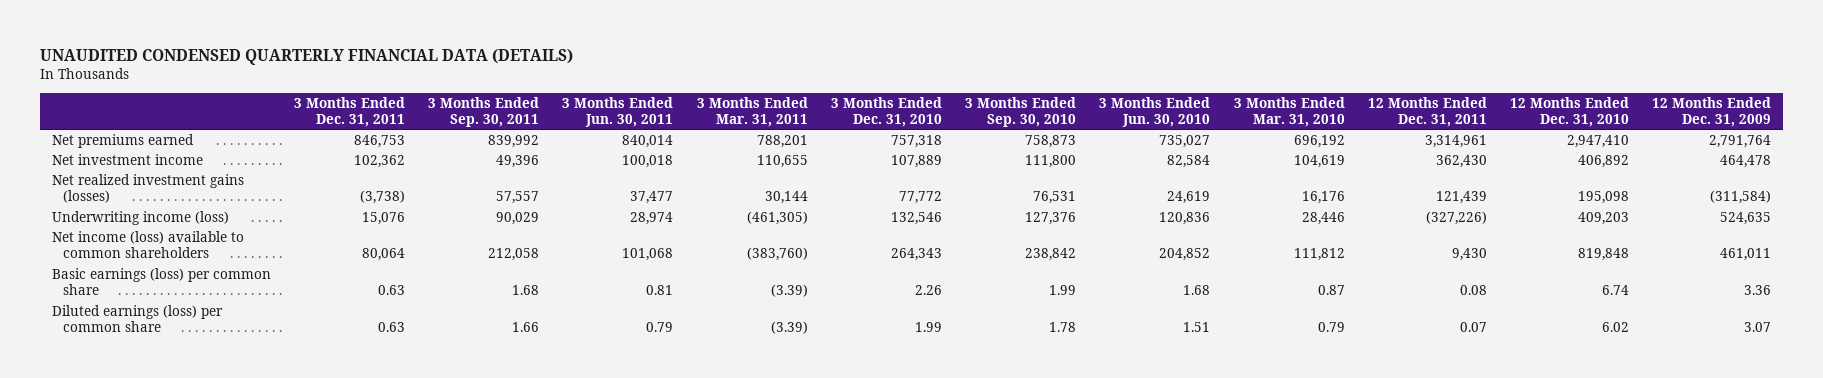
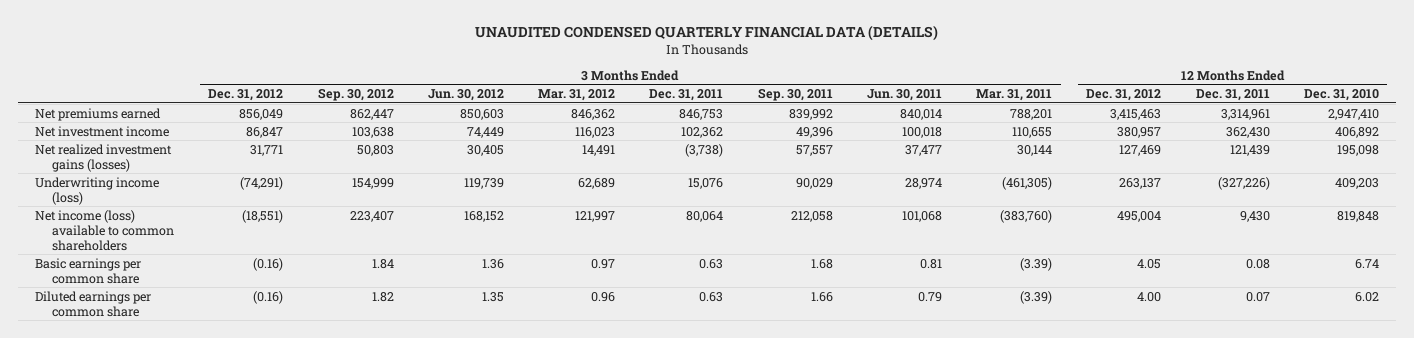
- | 3 Months Ended Dec. 31, 2011 | 3 Months Ended Sep. 30, 2011 | 3 Months Ended Jun. 30, 2011 | 3 Months Ended Mar. 31, 2011 | 3 Months Ended Dec. 31, 2010 | 3 Months Ended Sep. 30, 2010 | 3 Months Ended Jun. 30, 2010 | 3 Months Ended Mar. 31, 2010 | 12 Months Ended Dec. 31, 2011 | 12 Months Ended Dec. 31, 2010 | 12 Months Ended Dec. 31, 2009
+ | 3 Months Ended Dec. 31, 2012 | 3 Months Ended Sep. 30, 2012 | 3 Months Ended Jun. 30, 2012 | 3 Months Ended Mar. 31, 2012 | 3 Months Ended Dec. 31, 2011 | 3 Months Ended Sep. 30, 2011 | 3 Months Ended Jun. 30, 2011 | 3 Months Ended Mar. 31, 2011 | 12 Months Ended Dec. 31, 2012 | 12 Months Ended Dec. 31, 2011 | 12 Months Ended Dec. 31, 2010
- Basic earnings (loss) per common share | 0.63 | 1.68 | 0.81 | (3.39) | 2.26 | 1.99 | 1.68 | 0.87 | 0.08 | 6.74 | 3.36
- Diluted earnings (loss) per common share | 0.63 | 1.66 | 0.79 | (3.39) | 1.99 | 1.78 | 1.51 | 0.79 | 0.07 | 6.02 | 3.07
+ Basic earnings per common share | (0.16) | 1.84 | 1.36 | 0.97 | 0.63 | 1.68 | 0.81 | (3.39) | 4.05 | 0.08 | 6.74
+ Diluted earnings per common share | (0.16) | 1.82 | 1.35 | 0.96 | 0.63 | 1.66 | 0.79 | (3.39) | 4.00 | 0.07 | 6.02

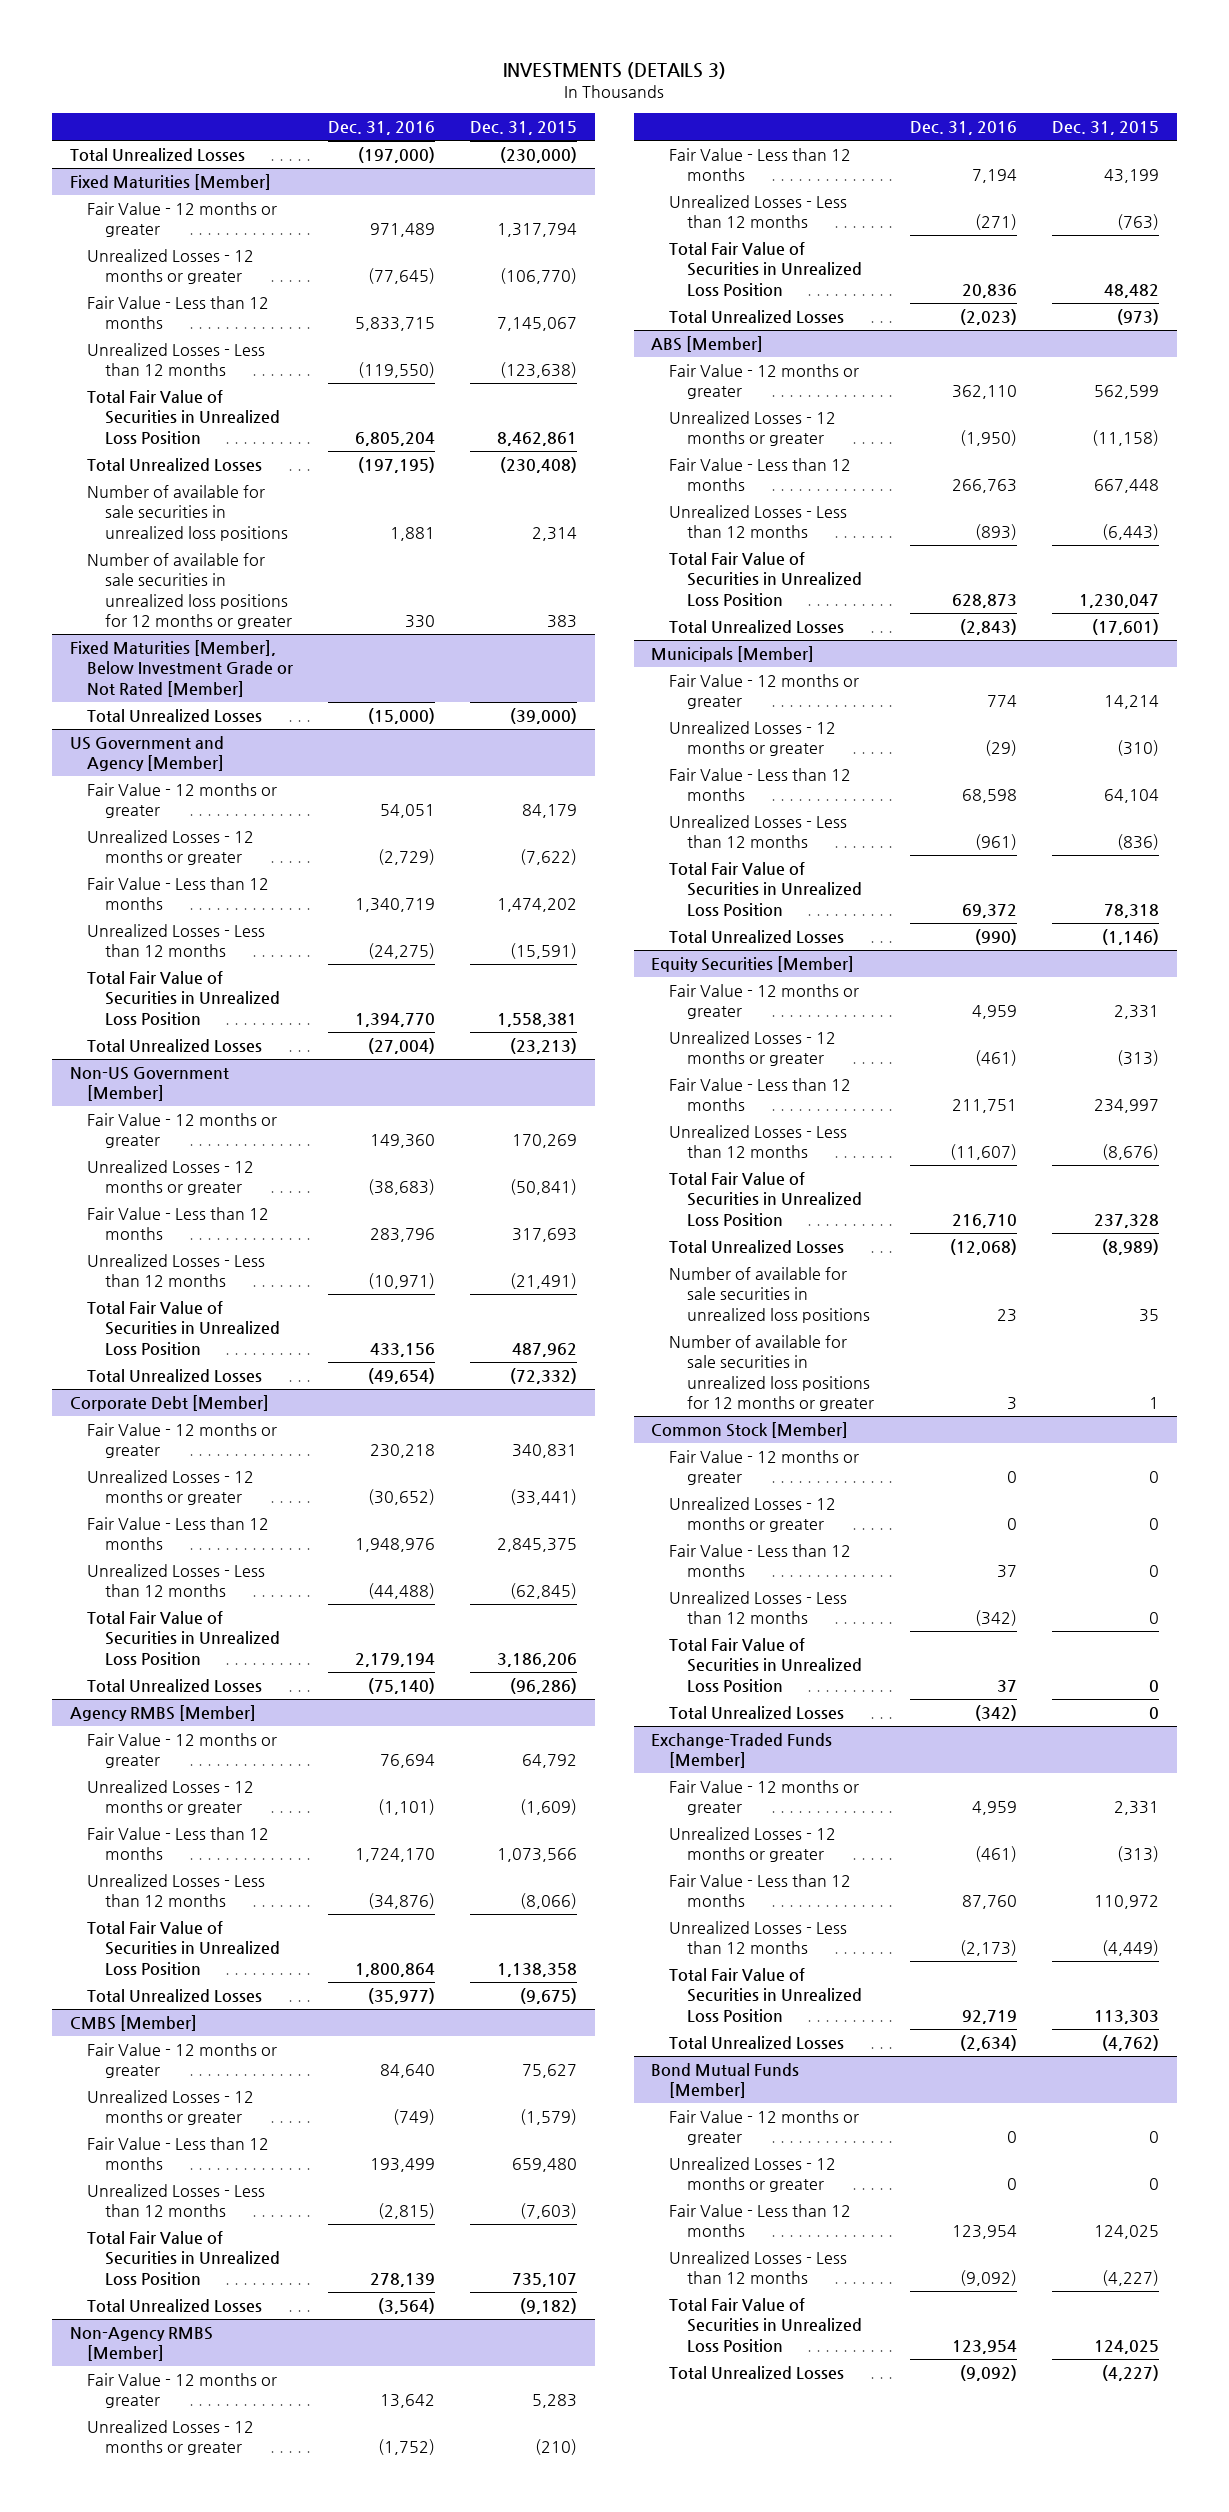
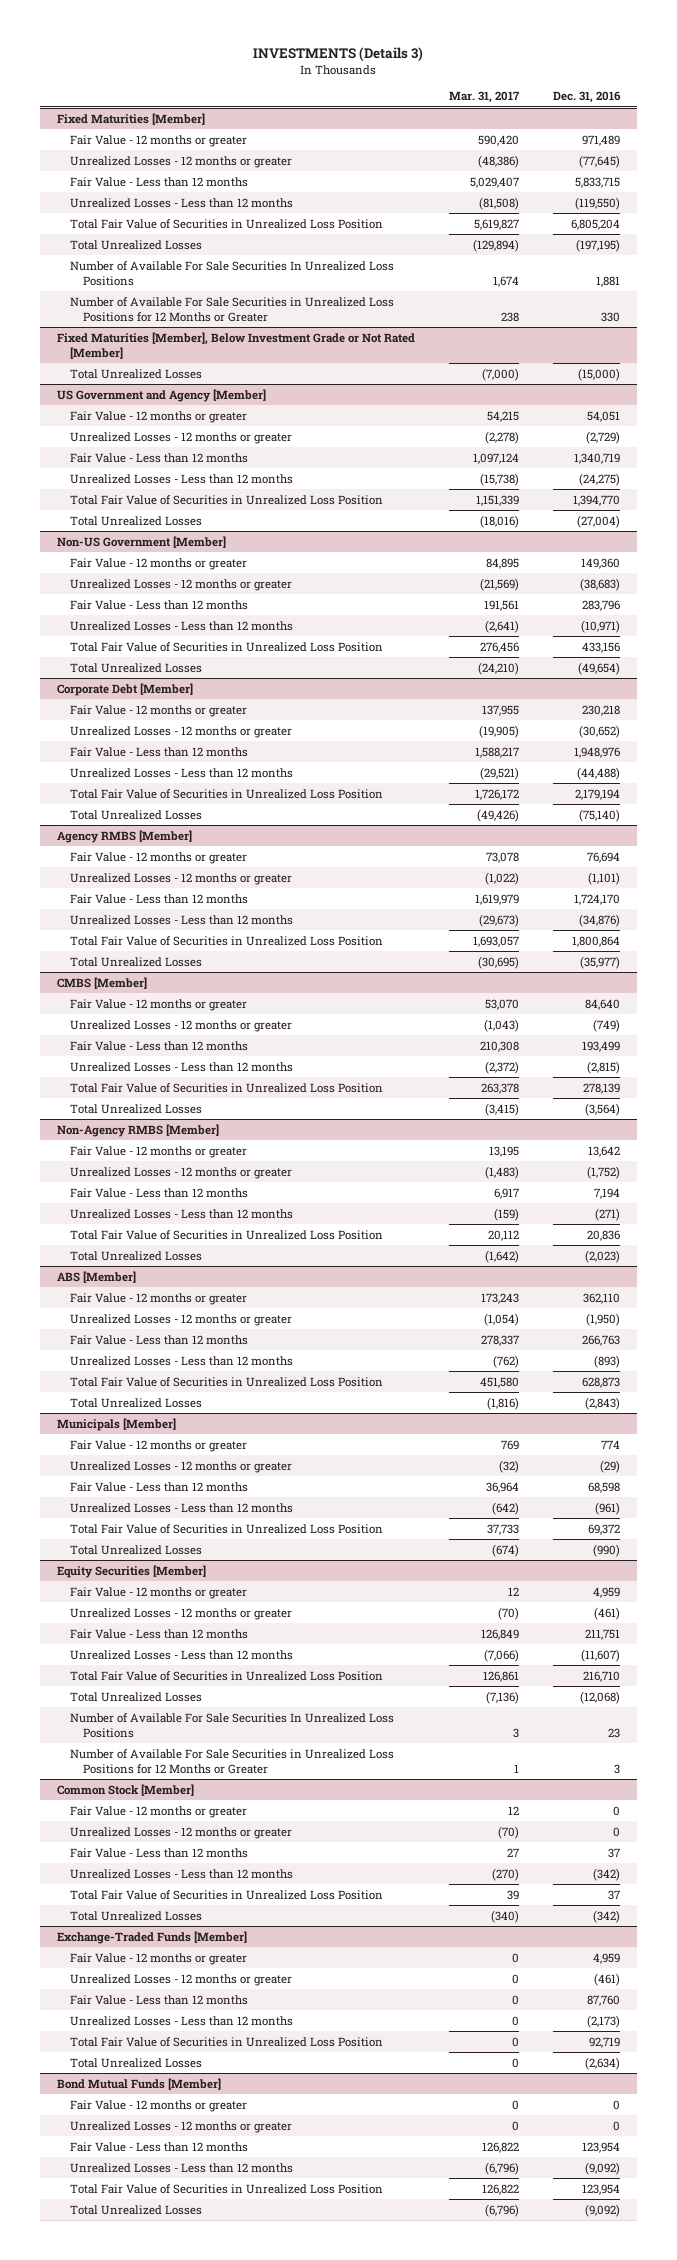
- INVESTMENTS (DETAILS 3)
+ INVESTMENTS (Details 3)
- | Dec. 31, 2016 | Dec. 31, 2015
+ | Mar. 31, 2017 | Dec. 31, 2016
- Total Unrealized Losses | (197,000) | (230,000)
@ Fixed Maturities [Member]
- Number of available for sale securities in unrealized loss positions | 1,881 | 2,314
- Number of available for sale securities in unrealized loss positions for 12 months or greater | 330 | 383
+ Number of Available For Sale Securities In Unrealized Loss Positions | 1,674 | 1,881
+ Number of Available For Sale Securities in Unrealized Loss Positions for 12 Months or Greater | 238 | 330
@ Equity Securities [Member]
- Number of available for sale securities in unrealized loss positions | 23 | 35
- Number of available for sale securities in unrealized loss positions for 12 months or greater | 3 | 1
+ Number of Available For Sale Securities In Unrealized Loss Positions | 3 | 23
+ Number of Available For Sale Securities in Unrealized Loss Positions for 12 Months or Greater | 1 | 3

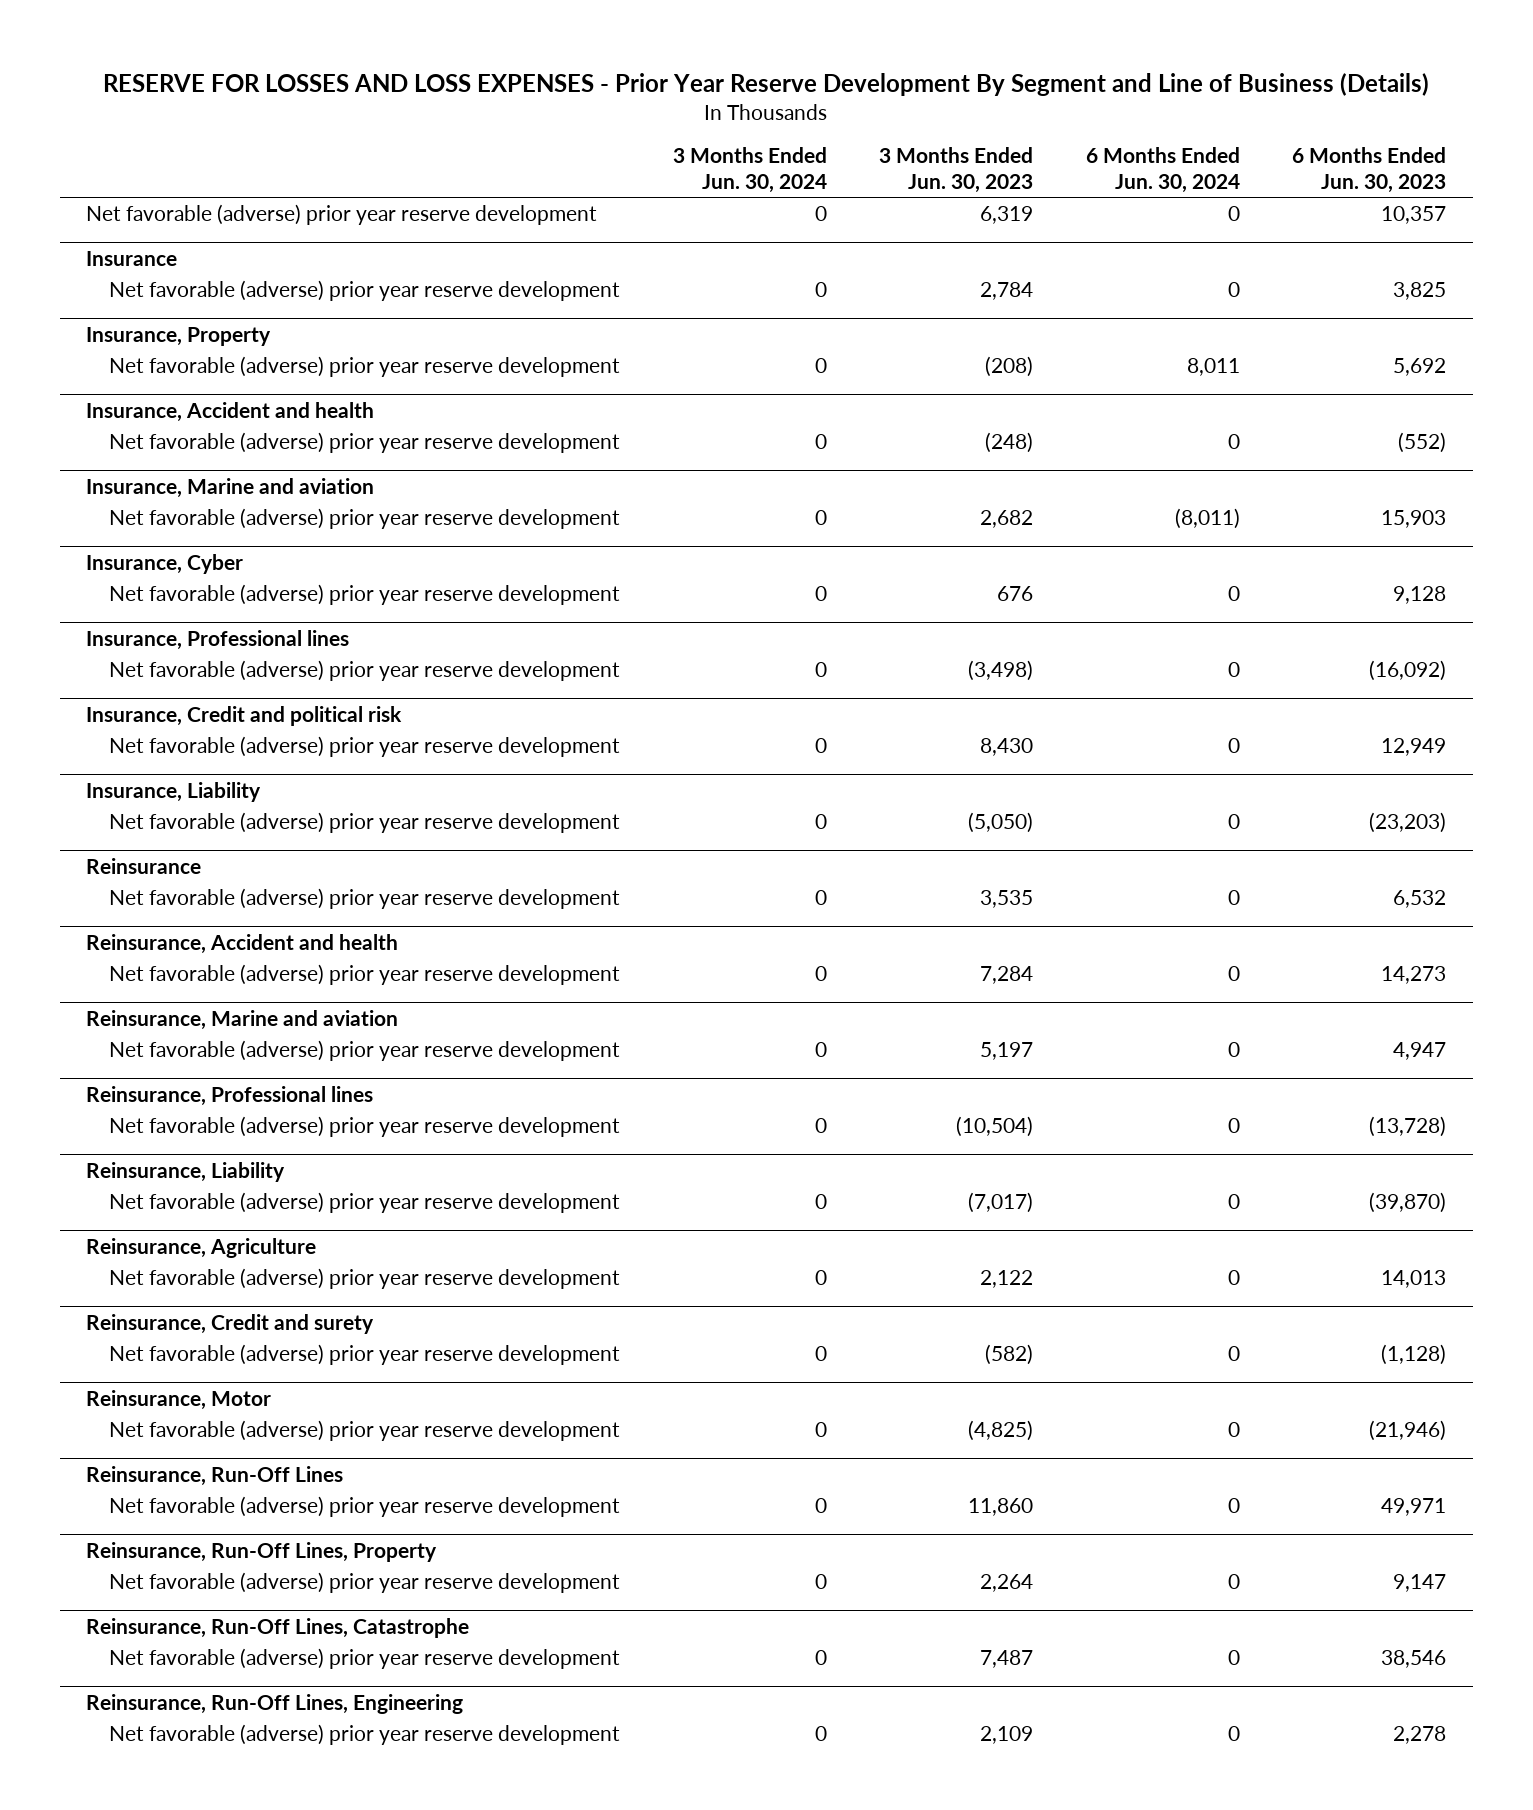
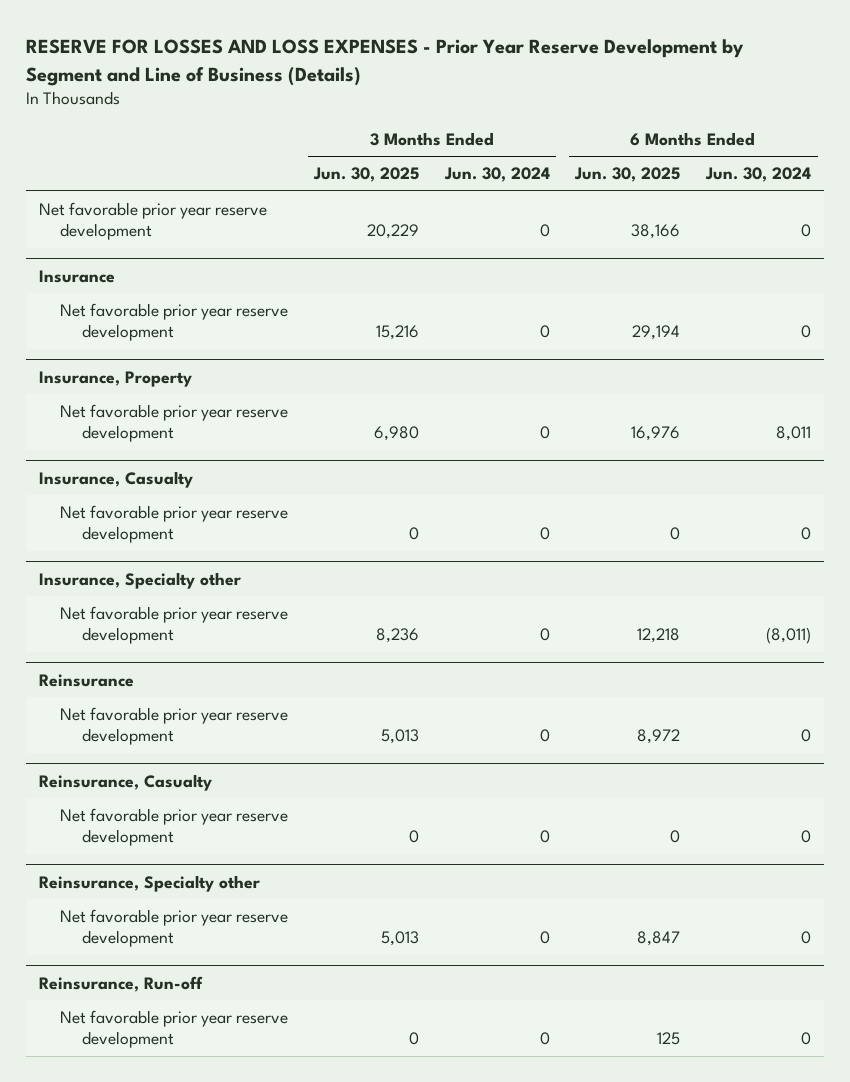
- RESERVE FOR LOSSES AND LOSS EXPENSES - Prior Year Reserve Development By Segment and Line of Business (Details)
+ RESERVE FOR LOSSES AND LOSS EXPENSES - Prior Year Reserve Development by Segment and Line of Business (Details)
- | 3 Months Ended Jun. 30, 2024 | 3 Months Ended Jun. 30, 2023 | 6 Months Ended Jun. 30, 2024 | 6 Months Ended Jun. 30, 2023
+ | 3 Months Ended Jun. 30, 2025 | 3 Months Ended Jun. 30, 2024 | 6 Months Ended Jun. 30, 2025 | 6 Months Ended Jun. 30, 2024
- Net favorable (adverse) prior year reserve development | 0 | 6,319 | 0 | 10,357
+ Net favorable prior year reserve development | 20,229 | 0 | 38,166 | 0
@ Insurance
- Net favorable (adverse) prior year reserve development | 0 | 2,784 | 0 | 3,825
+ Net favorable prior year reserve development | 15,216 | 0 | 29,194 | 0
@ Insurance, Property
- Net favorable (adverse) prior year reserve development | 0 | (208) | 8,011 | 5,692
- Insurance, Accident and health
- Net favorable (adverse) prior year reserve development | 0 | (248) | 0 | (552)
- Insurance, Marine and aviation
- Net favorable (adverse) prior year reserve development | 0 | 2,682 | (8,011) | 15,903
- Insurance, Cyber
- Net favorable (adverse) prior year reserve development | 0 | 676 | 0 | 9,128
- Insurance, Professional lines
- Net favorable (adverse) prior year reserve development | 0 | (3,498) | 0 | (16,092)
- Insurance, Credit and political risk
- Net favorable (adverse) prior year reserve development | 0 | 8,430 | 0 | 12,949
- Insurance, Liability
- Net favorable (adverse) prior year reserve development | 0 | (5,050) | 0 | (23,203)
@ Insurance, Property
+ Net favorable prior year reserve development | 6,980 | 0 | 16,976 | 8,011
+ Insurance, Casualty
+ Net favorable prior year reserve development | 0 | 0 | 0 | 0
+ Insurance, Specialty other
+ Net favorable prior year reserve development | 8,236 | 0 | 12,218 | (8,011)
@ Reinsurance
- Net favorable (adverse) prior year reserve development | 0 | 3,535 | 0 | 6,532
- Reinsurance, Accident and health
- Net favorable (adverse) prior year reserve development | 0 | 7,284 | 0 | 14,273
- Reinsurance, Marine and aviation
- Net favorable (adverse) prior year reserve development | 0 | 5,197 | 0 | 4,947
- Reinsurance, Professional lines
- Net favorable (adverse) prior year reserve development | 0 | (10,504) | 0 | (13,728)
- Reinsurance, Liability
- Net favorable (adverse) prior year reserve development | 0 | (7,017) | 0 | (39,870)
- Reinsurance, Agriculture
- Net favorable (adverse) prior year reserve development | 0 | 2,122 | 0 | 14,013
- Reinsurance, Credit and surety
- Net favorable (adverse) prior year reserve development | 0 | (582) | 0 | (1,128)
- Reinsurance, Motor
- Net favorable (adverse) prior year reserve development | 0 | (4,825) | 0 | (21,946)
- Reinsurance, Run-Off Lines
- Net favorable (adverse) prior year reserve development | 0 | 11,860 | 0 | 49,971
- Reinsurance, Run-Off Lines, Property
- Net favorable (adverse) prior year reserve development | 0 | 2,264 | 0 | 9,147
- Reinsurance, Run-Off Lines, Catastrophe
- Net favorable (adverse) prior year reserve development | 0 | 7,487 | 0 | 38,546
- Reinsurance, Run-Off Lines, Engineering
- Net favorable (adverse) prior year reserve development | 0 | 2,109 | 0 | 2,278
@ Reinsurance
+ Net favorable prior year reserve development | 5,013 | 0 | 8,972 | 0
+ Reinsurance, Casualty
+ Net favorable prior year reserve development | 0 | 0 | 0 | 0
+ Reinsurance, Specialty other
+ Net favorable prior year reserve development | 5,013 | 0 | 8,847 | 0
+ Reinsurance, Run-off
+ Net favorable prior year reserve development | 0 | 0 | 125 | 0

